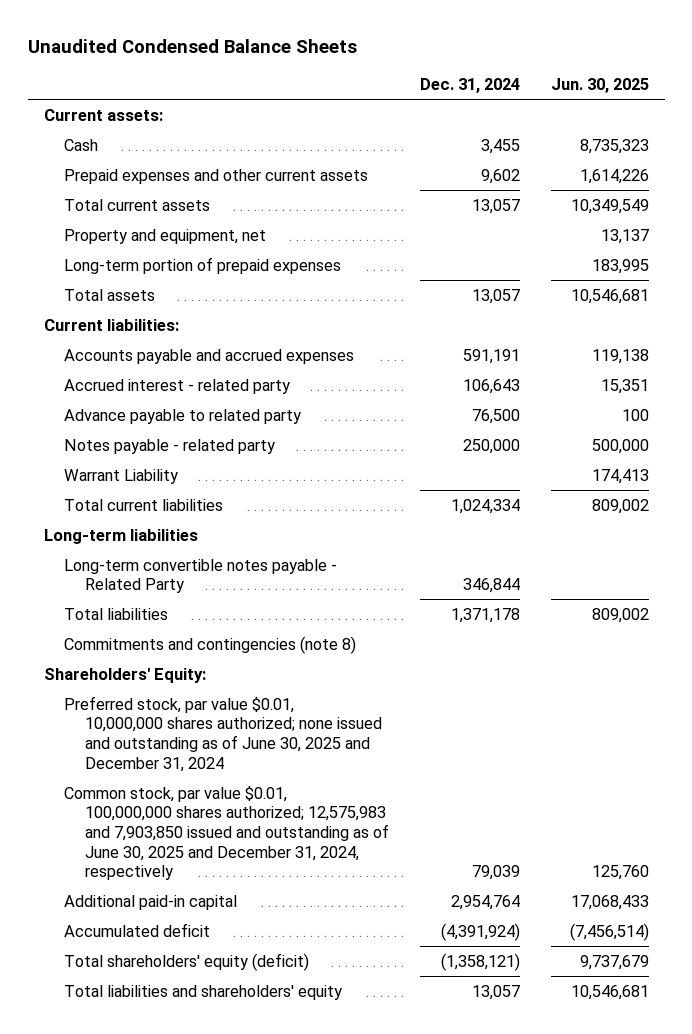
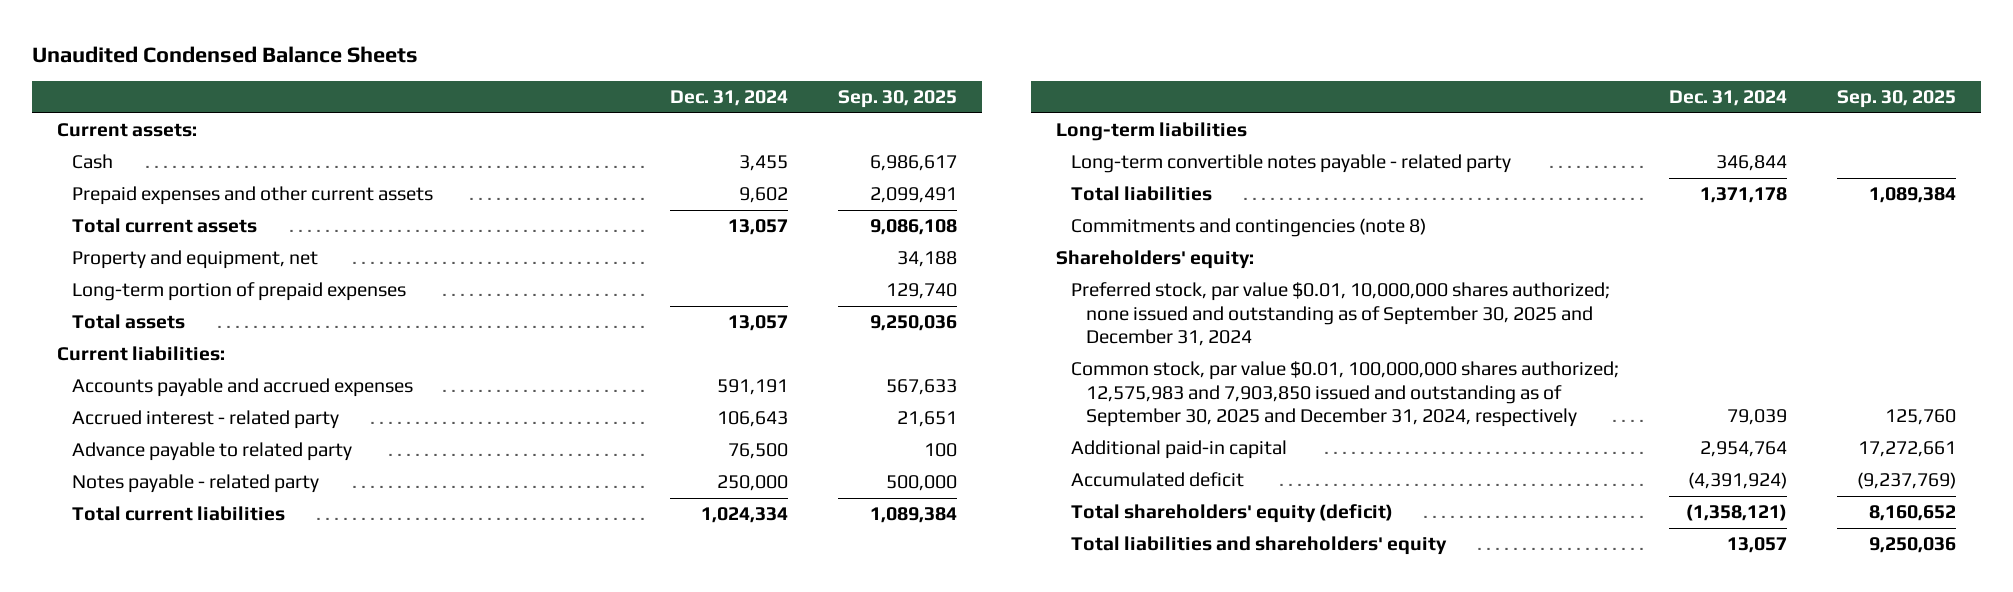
- | Dec. 31, 2024 | Jun. 30, 2025
+ | Dec. 31, 2024 | Sep. 30, 2025
- Warrant Liability | | 174,413
- Long-term convertible notes payable - Related Party | 346,844 |
+ Long-term convertible notes payable - related party | 346,844 |
- Shareholders' Equity:
- Preferred stock, par value $0.01, 10,000,000 shares authorized; none issued and outstanding as of June 30, 2025 and December 31, 2024
- Common stock, par value $0.01, 100,000,000 shares authorized; 12,575,983 and 7,903,850 issued and outstanding as of June 30, 2025 and December 31, 2024, respectively | 79,039 | 125,760
+ Shareholders' equity:
+ Preferred stock, par value $0.01, 10,000,000 shares authorized; none issued and outstanding as of September 30, 2025 and December 31, 2024
+ Common stock, par value $0.01, 100,000,000 shares authorized; 12,575,983 and 7,903,850 issued and outstanding as of September 30, 2025 and December 31, 2024, respectively | 79,039 | 125,760

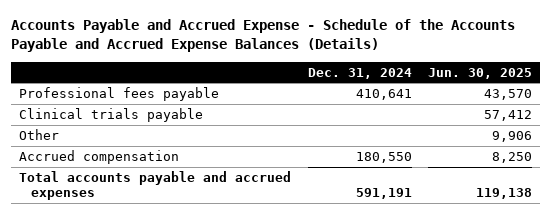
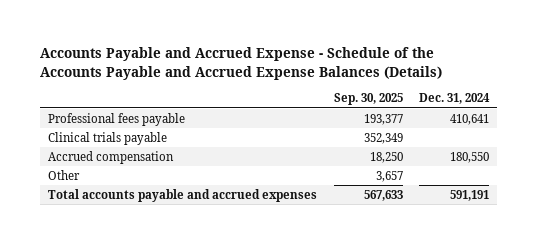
- | Dec. 31, 2024 | Jun. 30, 2025
+ | Sep. 30, 2025 | Dec. 31, 2024
moved down: Other | 3,657 |

